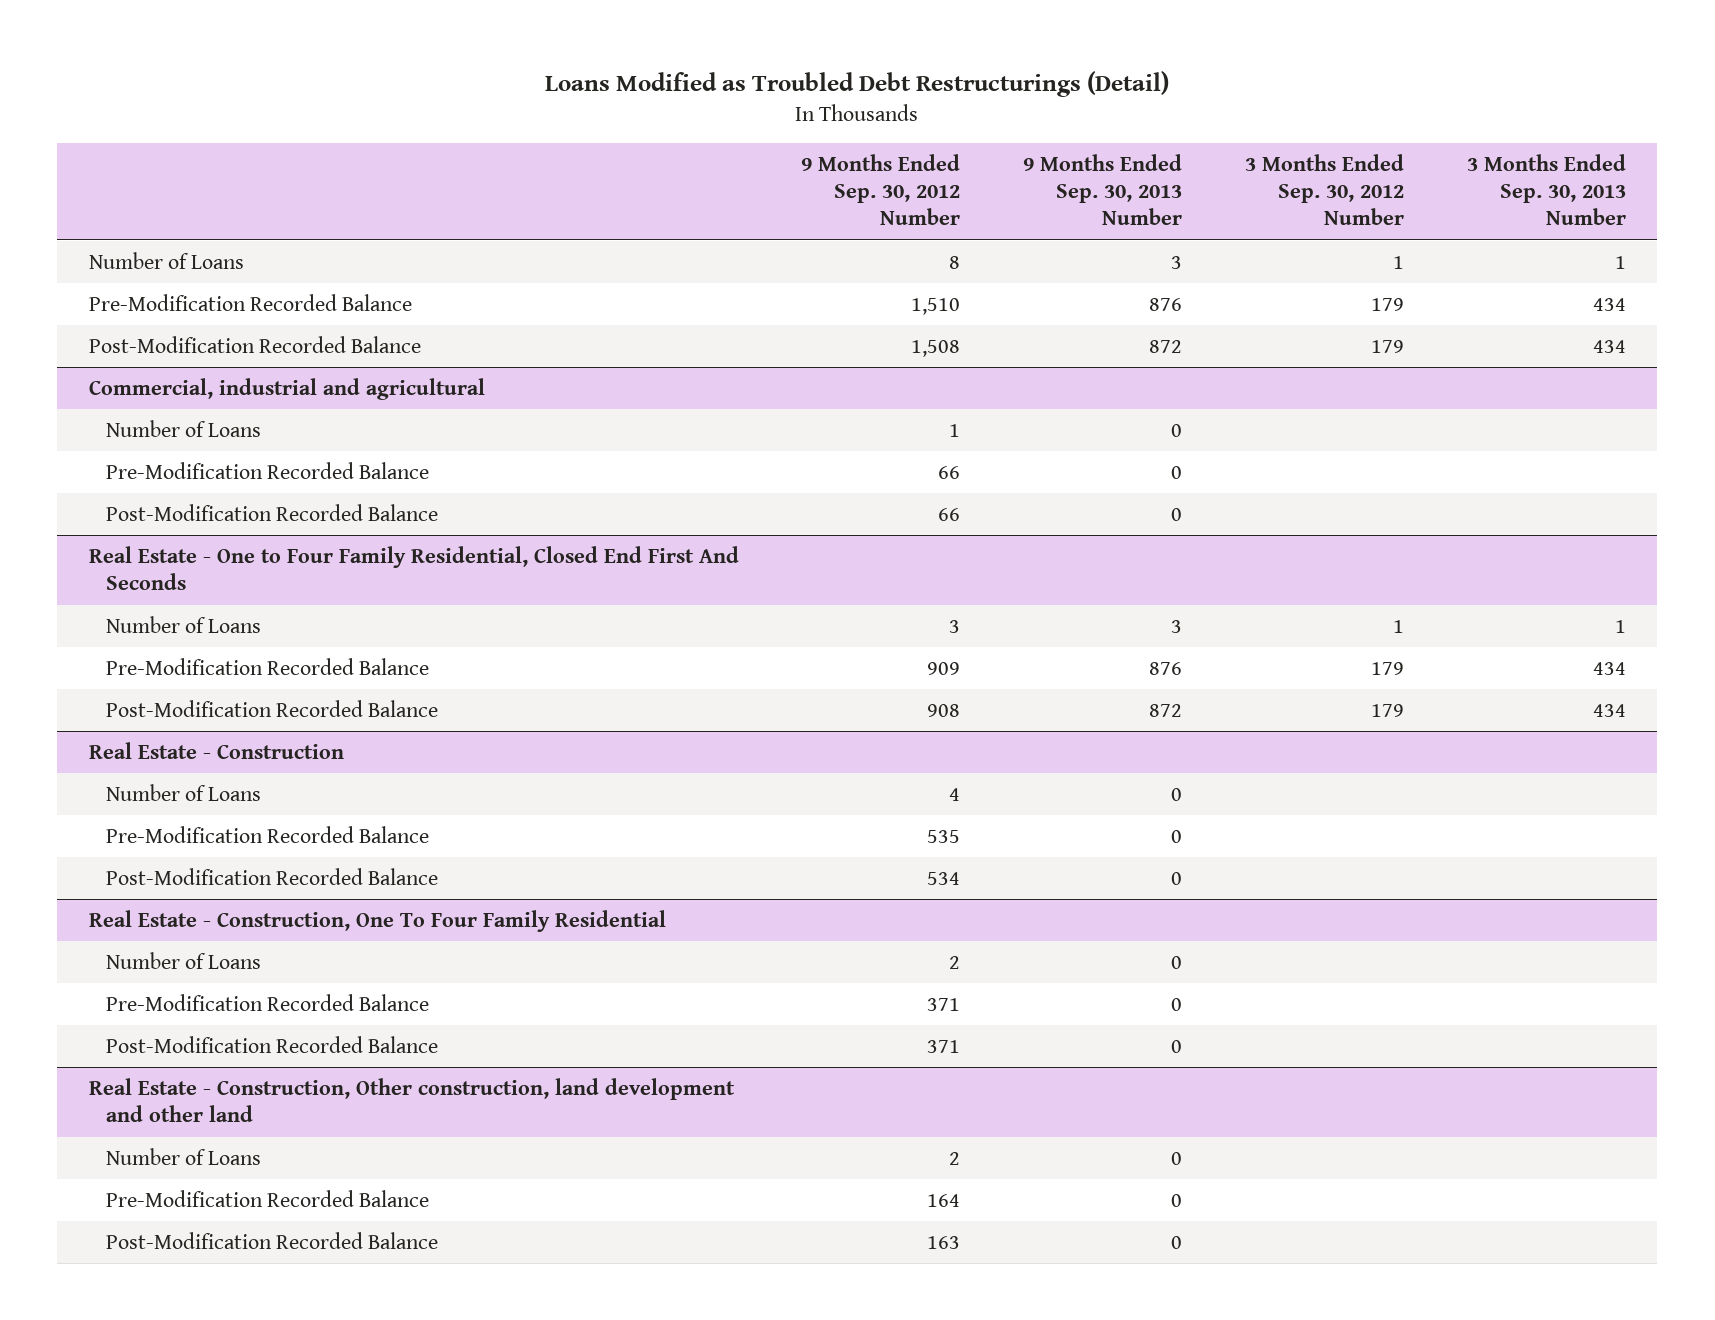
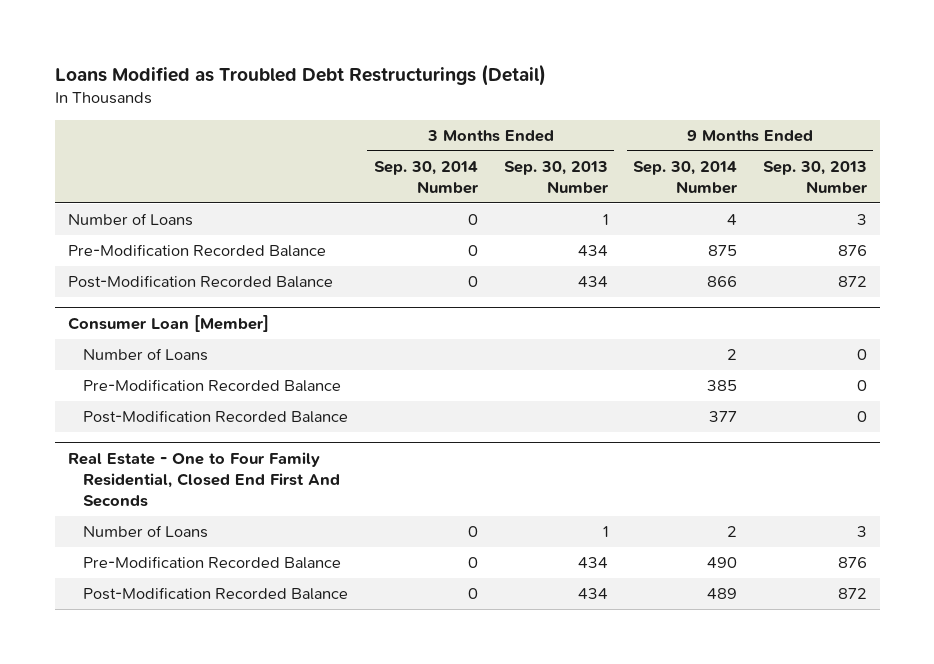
- | 9 Months Ended Sep. 30, 2012 Number | 9 Months Ended Sep. 30, 2013 Number | 3 Months Ended Sep. 30, 2012 Number | 3 Months Ended Sep. 30, 2013 Number
+ | 3 Months Ended Sep. 30, 2014 Number | 3 Months Ended Sep. 30, 2013 Number | 9 Months Ended Sep. 30, 2014 Number | 9 Months Ended Sep. 30, 2013 Number
- Commercial, industrial and agricultural
+ Consumer Loan [Member]
- Real Estate - Construction
- Number of Loans | 4 | 0 | |
- Pre-Modification Recorded Balance | 535 | 0 | |
- Post-Modification Recorded Balance | 534 | 0 | |
- Real Estate - Construction, One To Four Family Residential
- Number of Loans | 2 | 0 | |
- Pre-Modification Recorded Balance | 371 | 0 | |
- Post-Modification Recorded Balance | 371 | 0 | |
- Real Estate - Construction, Other construction, land development and other land
- Number of Loans | 2 | 0 | |
- Pre-Modification Recorded Balance | 164 | 0 | |
- Post-Modification Recorded Balance | 163 | 0 | |

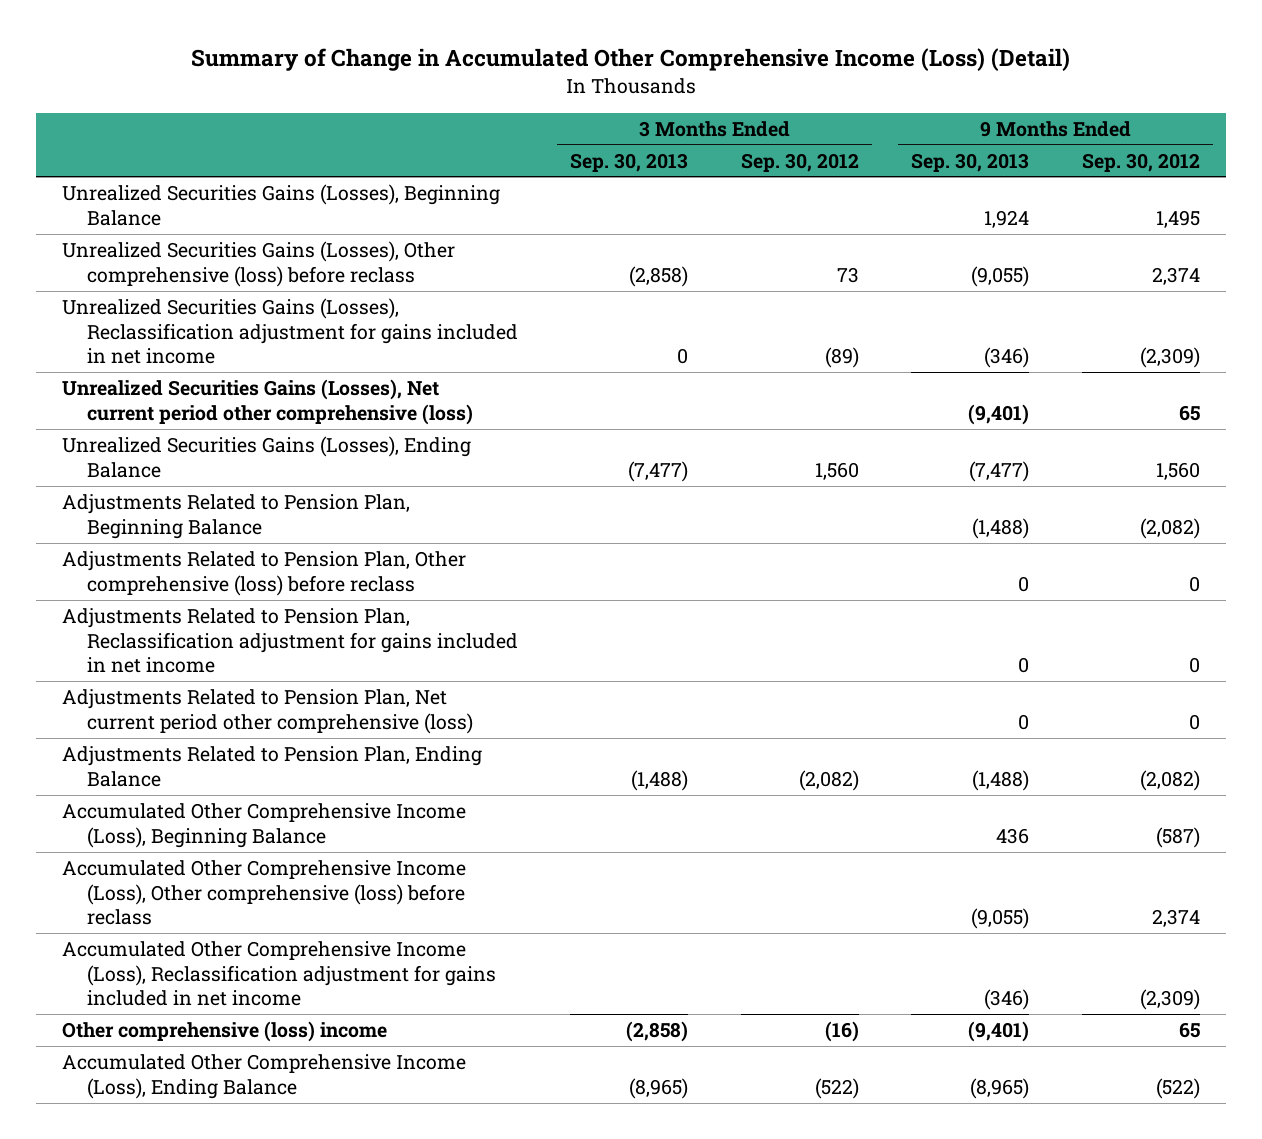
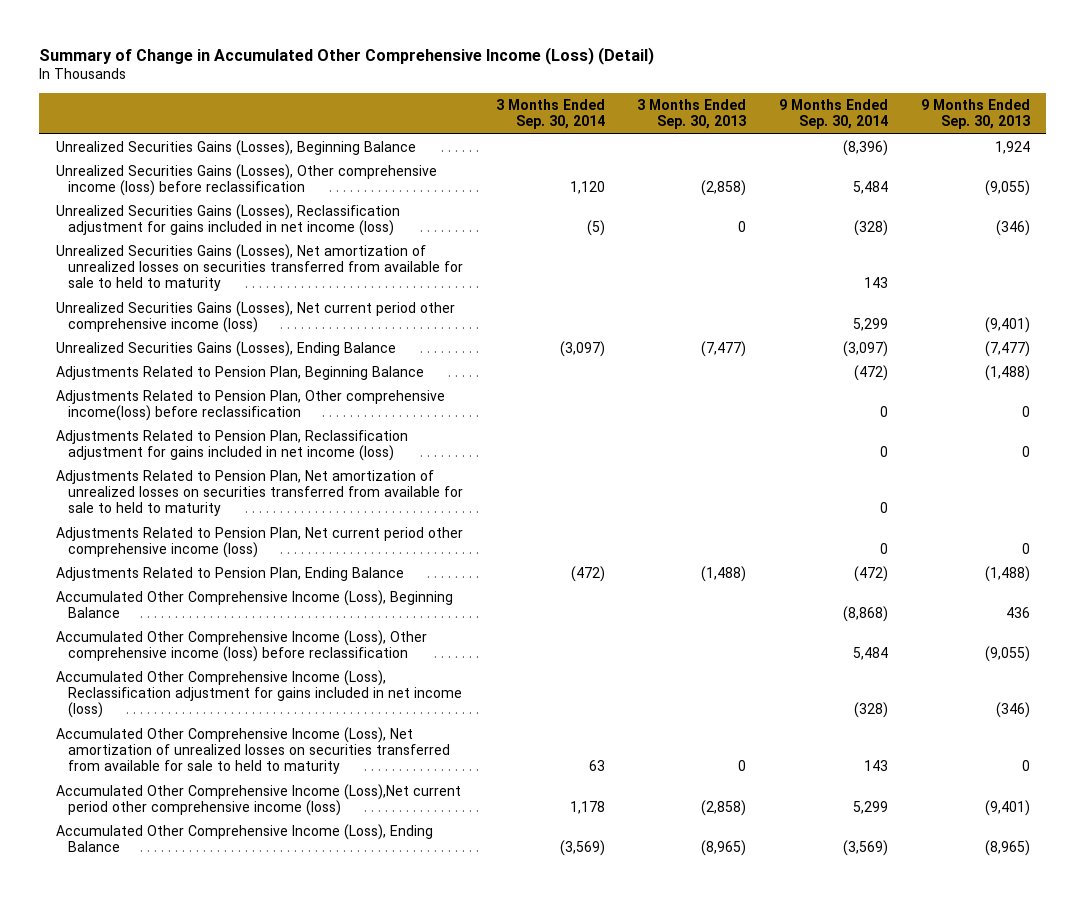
- | 3 Months Ended Sep. 30, 2013 | 3 Months Ended Sep. 30, 2012 | 9 Months Ended Sep. 30, 2013 | 9 Months Ended Sep. 30, 2012
+ | 3 Months Ended Sep. 30, 2014 | 3 Months Ended Sep. 30, 2013 | 9 Months Ended Sep. 30, 2014 | 9 Months Ended Sep. 30, 2013
- Unrealized Securities Gains (Losses), Other comprehensive (loss) before reclass | (2,858) | 73 | (9,055) | 2,374
- Unrealized Securities Gains (Losses), Reclassification adjustment for gains included in net income | 0 | (89) | (346) | (2,309)
- Unrealized Securities Gains (Losses), Net current period other comprehensive (loss) | | | (9,401) | 65
+ Unrealized Securities Gains (Losses), Other comprehensive income (loss) before reclassification | 1,120 | (2,858) | 5,484 | (9,055)
+ Unrealized Securities Gains (Losses), Reclassification adjustment for gains included in net income (loss) | (5) | 0 | (328) | (346)
+ Unrealized Securities Gains (Losses), Net amortization of unrealized losses on securities transferred from available for sale to held to maturity | | | 143 |
+ Unrealized Securities Gains (Losses), Net current period other comprehensive income (loss) | | | 5,299 | (9,401)
- Adjustments Related to Pension Plan, Other comprehensive (loss) before reclass | | | 0 | 0
- Adjustments Related to Pension Plan, Reclassification adjustment for gains included in net income | | | 0 | 0
- Adjustments Related to Pension Plan, Net current period other comprehensive (loss) | | | 0 | 0
+ Adjustments Related to Pension Plan, Other comprehensive income(loss) before reclassification | | | 0 | 0
+ Adjustments Related to Pension Plan, Reclassification adjustment for gains included in net income (loss) | | | 0 | 0
+ Adjustments Related to Pension Plan, Net amortization of unrealized losses on securities transferred from available for sale to held to maturity | | | 0 |
+ Adjustments Related to Pension Plan, Net current period other comprehensive income (loss) | | | 0 | 0
- Accumulated Other Comprehensive Income (Loss), Other comprehensive (loss) before reclass | | | (9,055) | 2,374
- Accumulated Other Comprehensive Income (Loss), Reclassification adjustment for gains included in net income | | | (346) | (2,309)
- Other comprehensive (loss) income | (2,858) | (16) | (9,401) | 65
+ Accumulated Other Comprehensive Income (Loss), Other comprehensive income (loss) before reclassification | | | 5,484 | (9,055)
+ Accumulated Other Comprehensive Income (Loss), Reclassification adjustment for gains included in net income (loss) | | | (328) | (346)
+ Accumulated Other Comprehensive Income (Loss), Net amortization of unrealized losses on securities transferred from available for sale to held to maturity | 63 | 0 | 143 | 0
+ Accumulated Other Comprehensive Income (Loss),Net current period other comprehensive income (loss) | 1,178 | (2,858) | 5,299 | (9,401)

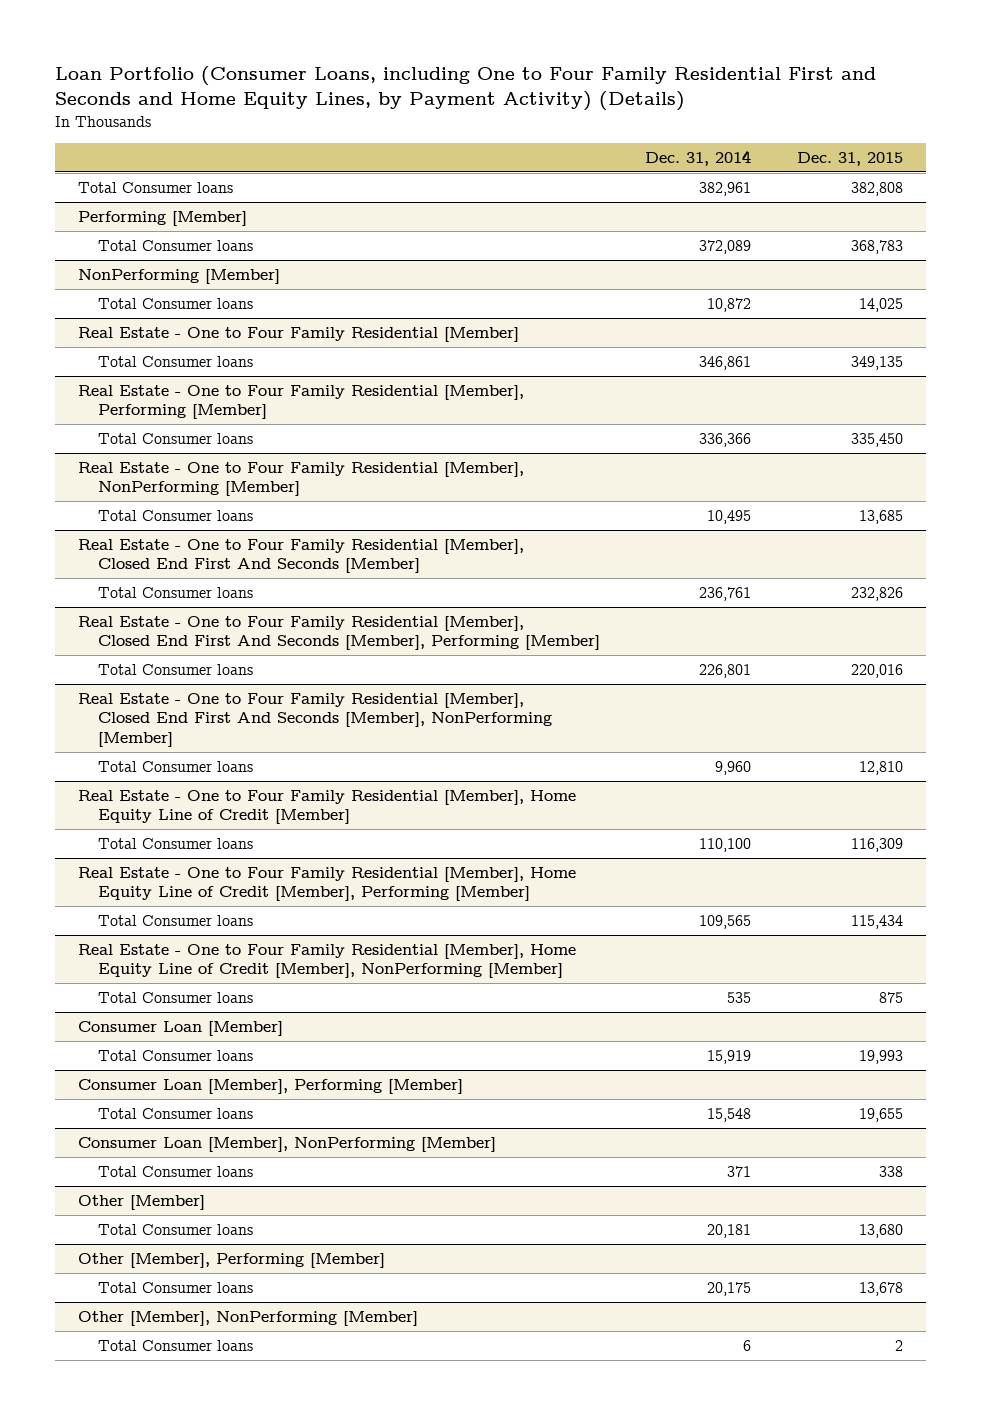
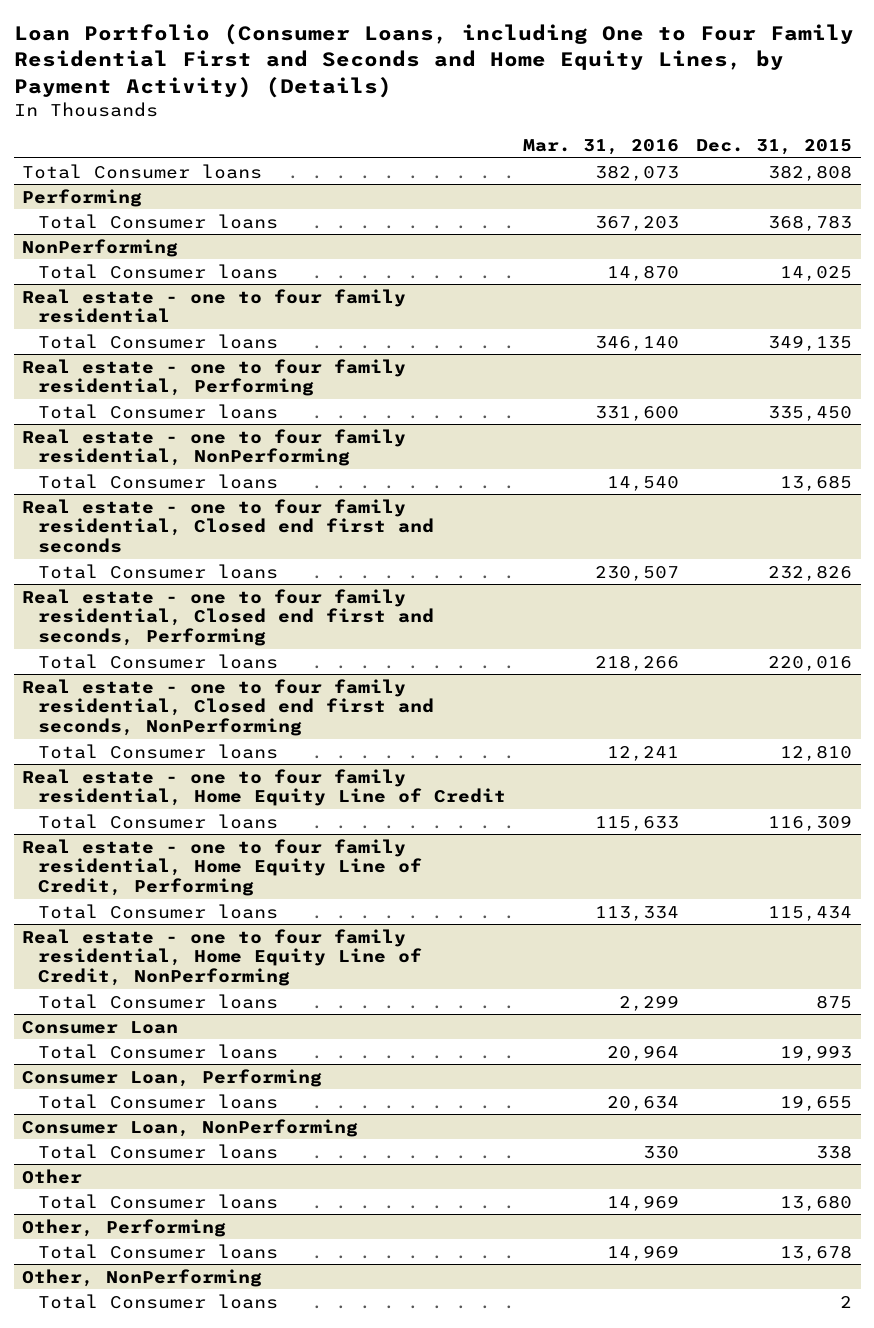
- | Dec. 31, 2014 | Dec. 31, 2015
+ | Mar. 31, 2016 | Dec. 31, 2015
- Performing [Member]
+ Performing
- NonPerforming [Member]
+ NonPerforming
- Real Estate - One to Four Family Residential [Member]
+ Real estate - one to four family residential
- Real Estate - One to Four Family Residential [Member], Performing [Member]
+ Real estate - one to four family residential, Performing
- Real Estate - One to Four Family Residential [Member], NonPerforming [Member]
+ Real estate - one to four family residential, NonPerforming
- Real Estate - One to Four Family Residential [Member], Closed End First And Seconds [Member]
+ Real estate - one to four family residential, Closed end first and seconds
- Real Estate - One to Four Family Residential [Member], Closed End First And Seconds [Member], Performing [Member]
+ Real estate - one to four family residential, Closed end first and seconds, Performing
- Real Estate - One to Four Family Residential [Member], Closed End First And Seconds [Member], NonPerforming [Member]
+ Real estate - one to four family residential, Closed end first and seconds, NonPerforming
- Real Estate - One to Four Family Residential [Member], Home Equity Line of Credit [Member]
+ Real estate - one to four family residential, Home Equity Line of Credit
- Real Estate - One to Four Family Residential [Member], Home Equity Line of Credit [Member], Performing [Member]
+ Real estate - one to four family residential, Home Equity Line of Credit, Performing
- Real Estate - One to Four Family Residential [Member], Home Equity Line of Credit [Member], NonPerforming [Member]
+ Real estate - one to four family residential, Home Equity Line of Credit, NonPerforming
- Consumer Loan [Member]
+ Consumer Loan
- Consumer Loan [Member], Performing [Member]
+ Consumer Loan, Performing
- Consumer Loan [Member], NonPerforming [Member]
+ Consumer Loan, NonPerforming
- Other [Member]
+ Other
- Other [Member], Performing [Member]
+ Other, Performing
- Other [Member], NonPerforming [Member]
+ Other, NonPerforming

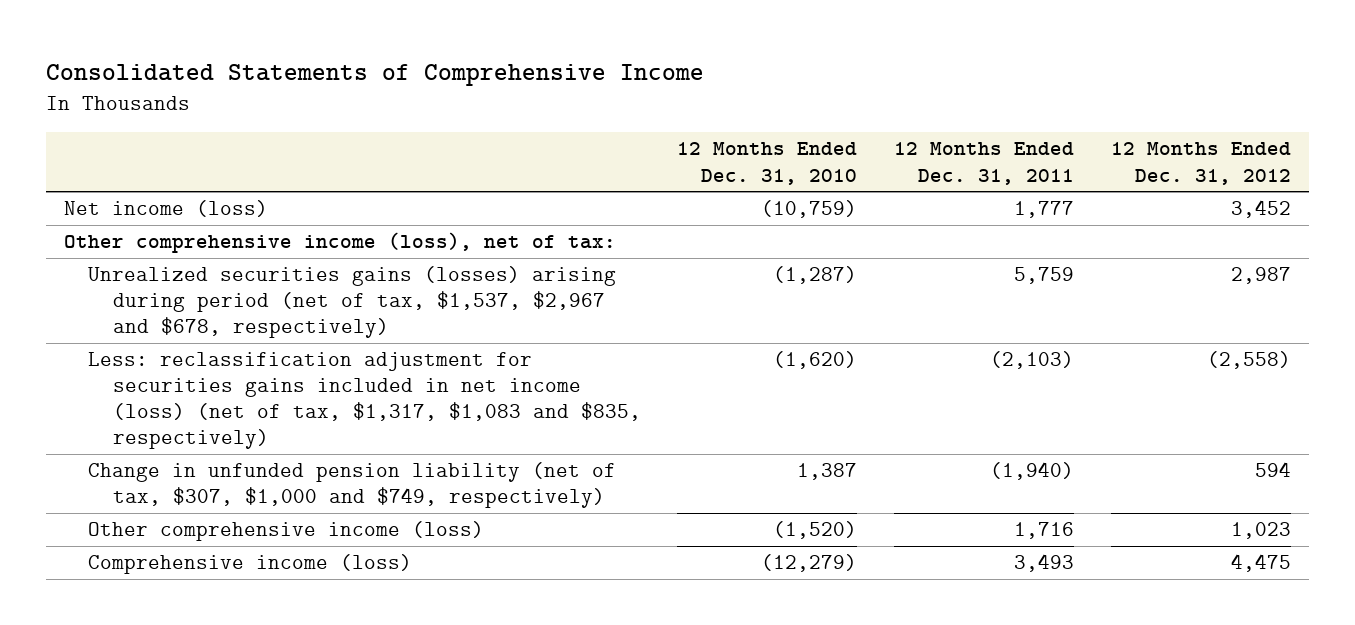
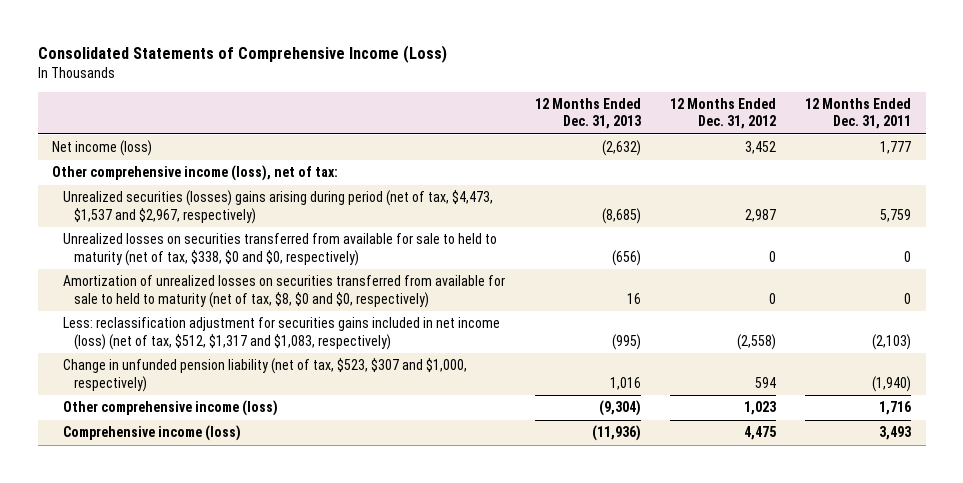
- Consolidated Statements of Comprehensive Income
+ Consolidated Statements of Comprehensive Income (Loss)
- | 12 Months Ended Dec. 31, 2010 | 12 Months Ended Dec. 31, 2011 | 12 Months Ended Dec. 31, 2012
+ | 12 Months Ended Dec. 31, 2013 | 12 Months Ended Dec. 31, 2012 | 12 Months Ended Dec. 31, 2011
- Unrealized securities gains (losses) arising during period (net of tax, $1,537, $2,967 and $678, respectively) | (1,287) | 5,759 | 2,987
- Less: reclassification adjustment for securities gains included in net income (loss) (net of tax, $1,317, $1,083 and $835, respectively) | (1,620) | (2,103) | (2,558)
- Change in unfunded pension liability (net of tax, $307, $1,000 and $749, respectively) | 1,387 | (1,940) | 594
+ Unrealized securities (losses) gains arising during period (net of tax, $4,473, $1,537 and $2,967, respectively) | (8,685) | 2,987 | 5,759
+ Unrealized losses on securities transferred from available for sale to held to maturity (net of tax, $338, $0 and $0, respectively) | (656) | 0 | 0
+ Amortization of unrealized losses on securities transferred from available for sale to held to maturity (net of tax, $8, $0 and $0, respectively) | 16 | 0 | 0
+ Less: reclassification adjustment for securities gains included in net income (loss) (net of tax, $512, $1,317 and $1,083, respectively) | (995) | (2,558) | (2,103)
+ Change in unfunded pension liability (net of tax, $523, $307 and $1,000, respectively) | 1,016 | 594 | (1,940)

